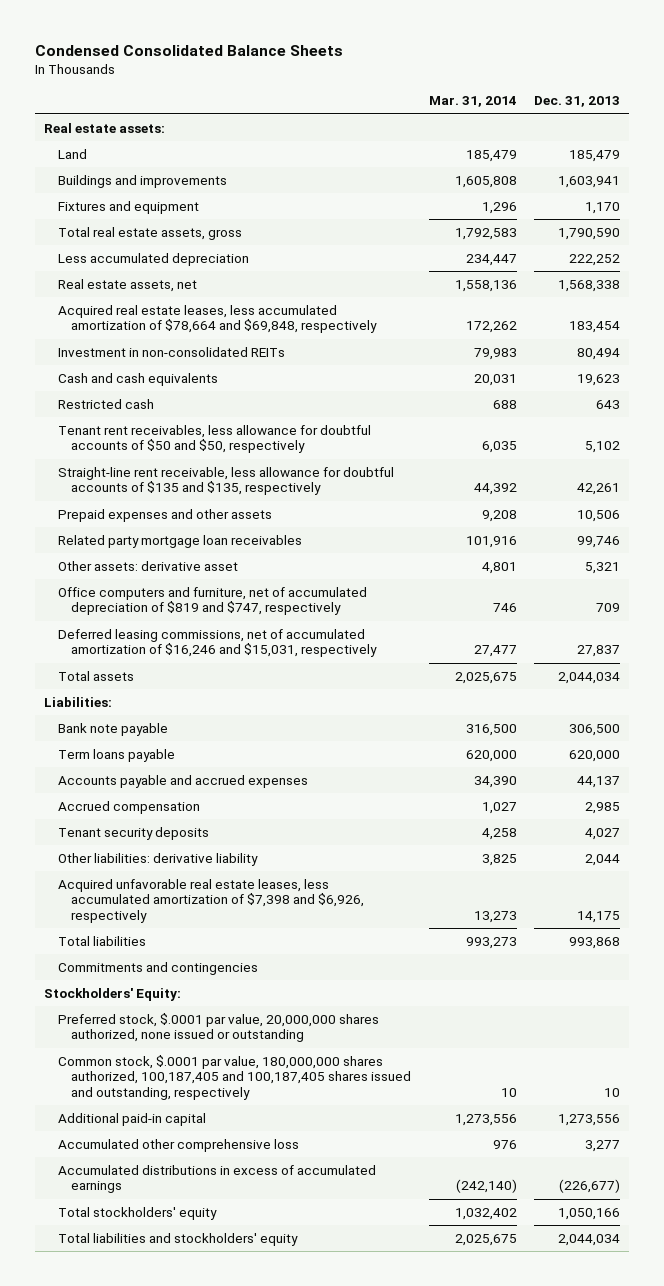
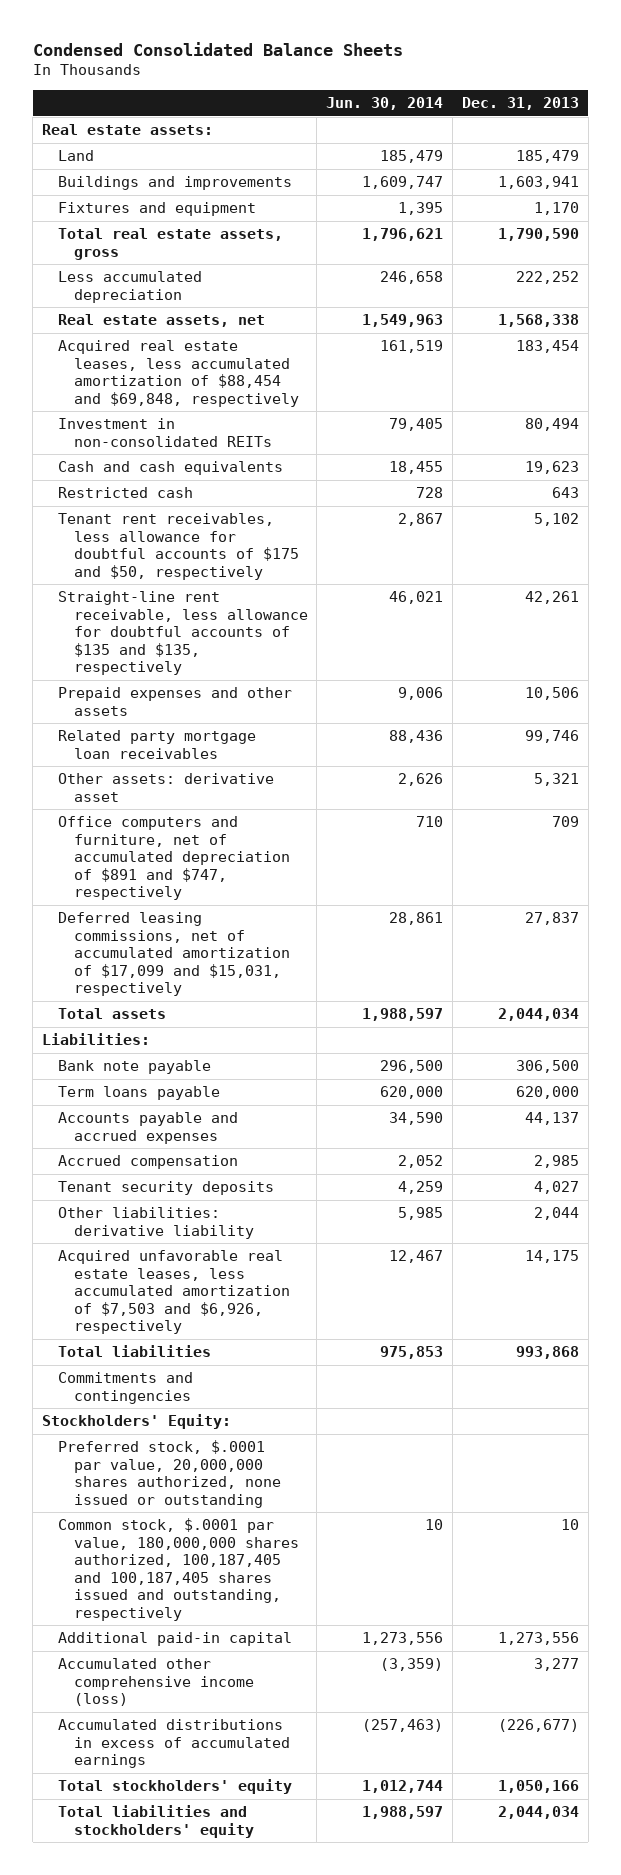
- | Mar. 31, 2014 | Dec. 31, 2013
+ | Jun. 30, 2014 | Dec. 31, 2013
- Acquired real estate leases, less accumulated amortization of $78,664 and $69,848, respectively | 172,262 | 183,454
+ Acquired real estate leases, less accumulated amortization of $88,454 and $69,848, respectively | 161,519 | 183,454
- Tenant rent receivables, less allowance for doubtful accounts of $50 and $50, respectively | 6,035 | 5,102
+ Tenant rent receivables, less allowance for doubtful accounts of $175 and $50, respectively | 2,867 | 5,102
- Office computers and furniture, net of accumulated depreciation of $819 and $747, respectively | 746 | 709
- Deferred leasing commissions, net of accumulated amortization of $16,246 and $15,031, respectively | 27,477 | 27,837
+ Office computers and furniture, net of accumulated depreciation of $891 and $747, respectively | 710 | 709
+ Deferred leasing commissions, net of accumulated amortization of $17,099 and $15,031, respectively | 28,861 | 27,837
- Acquired unfavorable real estate leases, less accumulated amortization of $7,398 and $6,926, respectively | 13,273 | 14,175
+ Acquired unfavorable real estate leases, less accumulated amortization of $7,503 and $6,926, respectively | 12,467 | 14,175
- Accumulated other comprehensive loss | 976 | 3,277
+ Accumulated other comprehensive income (loss) | (3,359) | 3,277

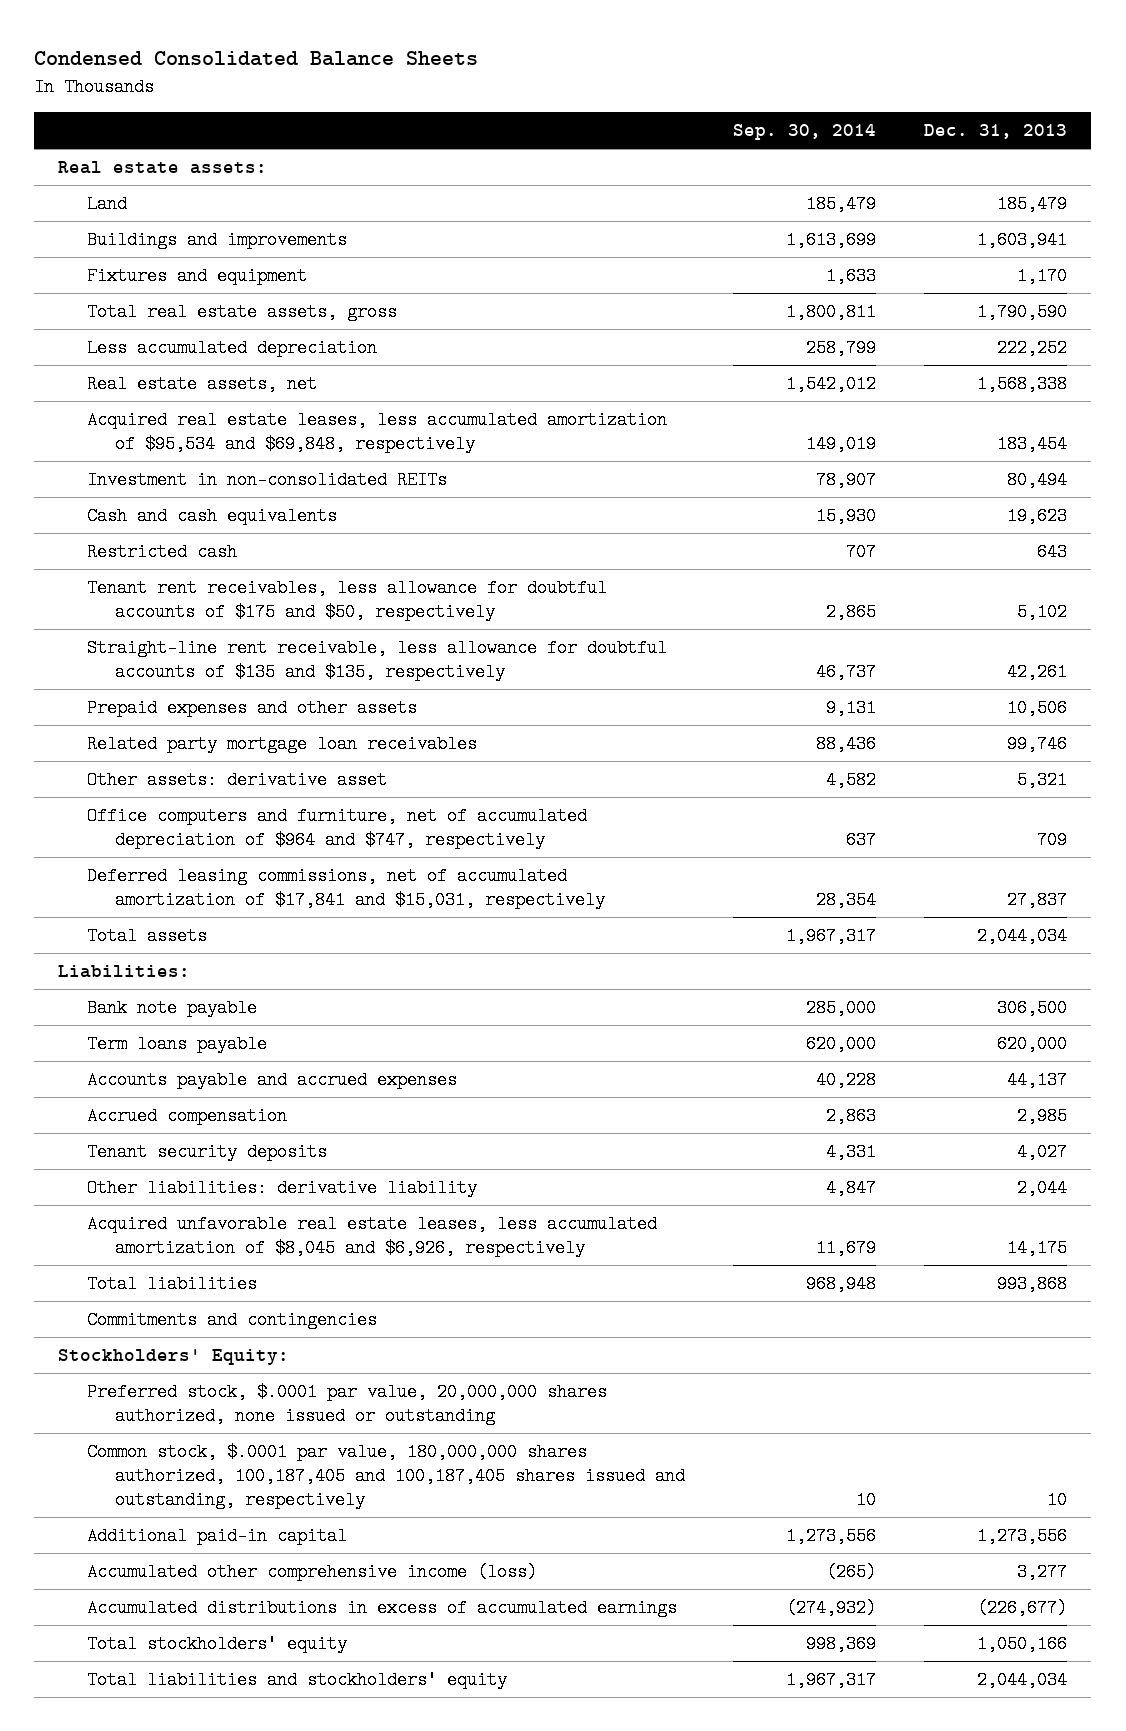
- | Jun. 30, 2014 | Dec. 31, 2013
+ | Sep. 30, 2014 | Dec. 31, 2013
- Acquired real estate leases, less accumulated amortization of $88,454 and $69,848, respectively | 161,519 | 183,454
+ Acquired real estate leases, less accumulated amortization of $95,534 and $69,848, respectively | 149,019 | 183,454
- Office computers and furniture, net of accumulated depreciation of $891 and $747, respectively | 710 | 709
- Deferred leasing commissions, net of accumulated amortization of $17,099 and $15,031, respectively | 28,861 | 27,837
+ Office computers and furniture, net of accumulated depreciation of $964 and $747, respectively | 637 | 709
+ Deferred leasing commissions, net of accumulated amortization of $17,841 and $15,031, respectively | 28,354 | 27,837
- Acquired unfavorable real estate leases, less accumulated amortization of $7,503 and $6,926, respectively | 12,467 | 14,175
+ Acquired unfavorable real estate leases, less accumulated amortization of $8,045 and $6,926, respectively | 11,679 | 14,175

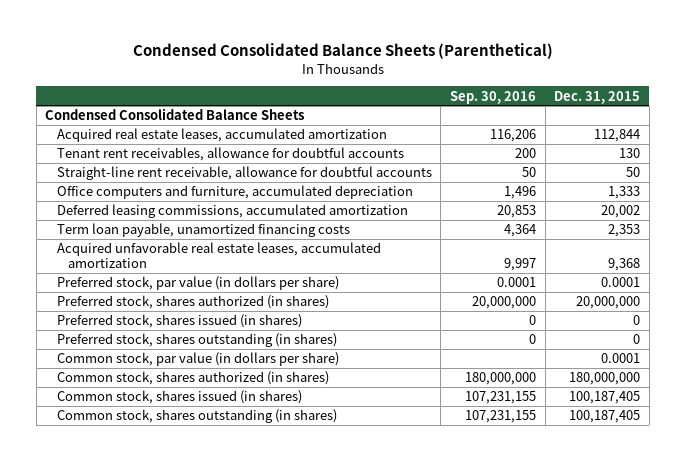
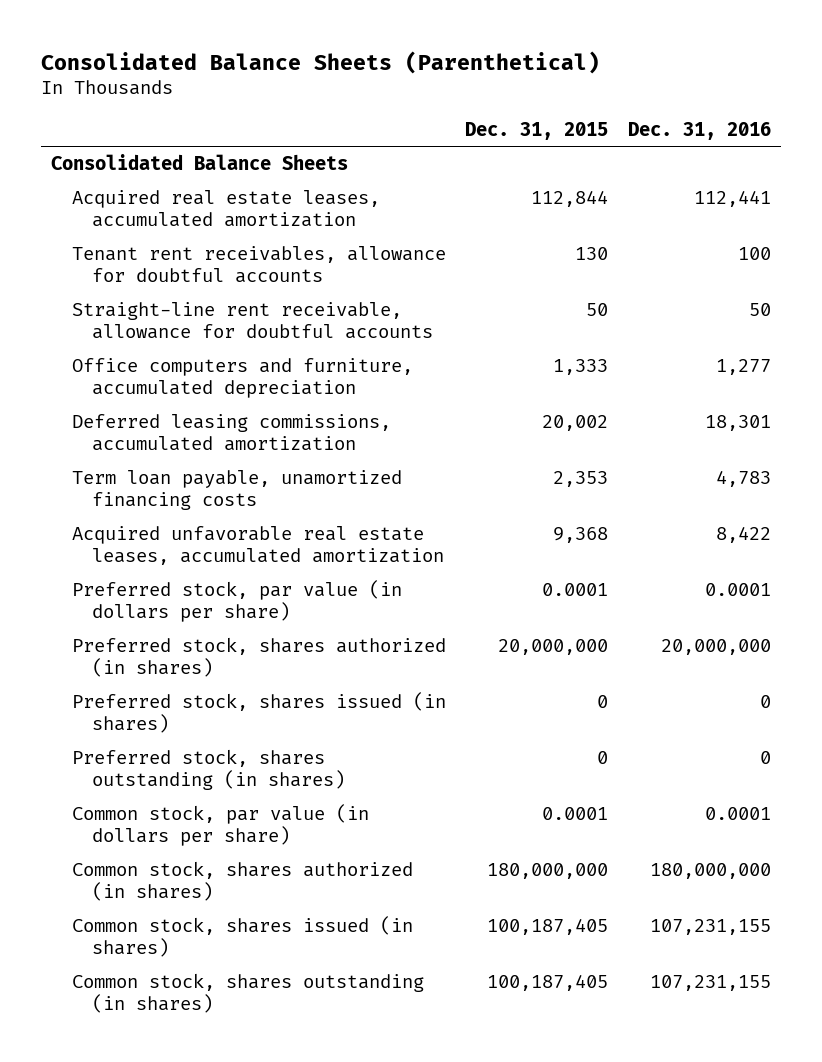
- Condensed Consolidated Balance Sheets (Parenthetical)
+ Consolidated Balance Sheets (Parenthetical)
- | Sep. 30, 2016 | Dec. 31, 2015
+ | Dec. 31, 2015 | Dec. 31, 2016
- Condensed Consolidated Balance Sheets
+ Consolidated Balance Sheets

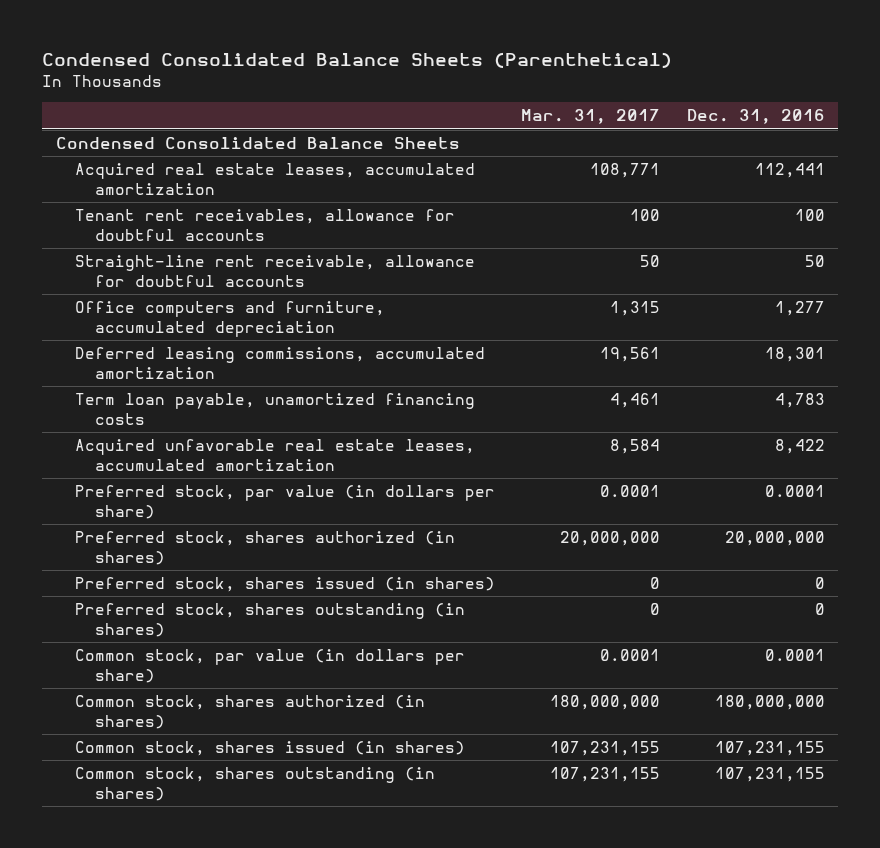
- Consolidated Balance Sheets (Parenthetical)
+ Condensed Consolidated Balance Sheets (Parenthetical)
- | Dec. 31, 2015 | Dec. 31, 2016
+ | Mar. 31, 2017 | Dec. 31, 2016
- Consolidated Balance Sheets
+ Condensed Consolidated Balance Sheets

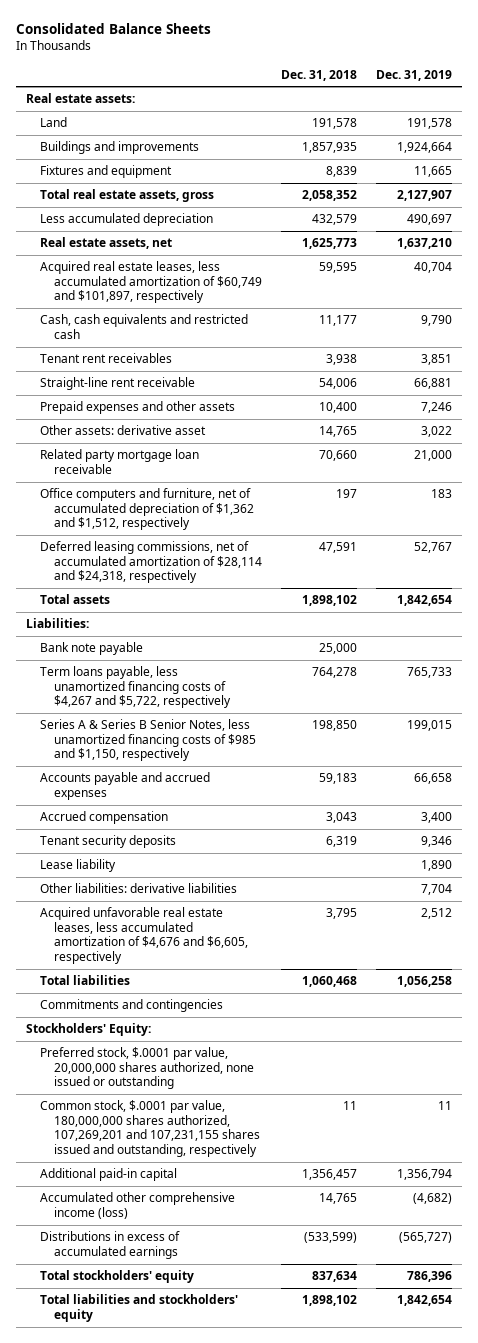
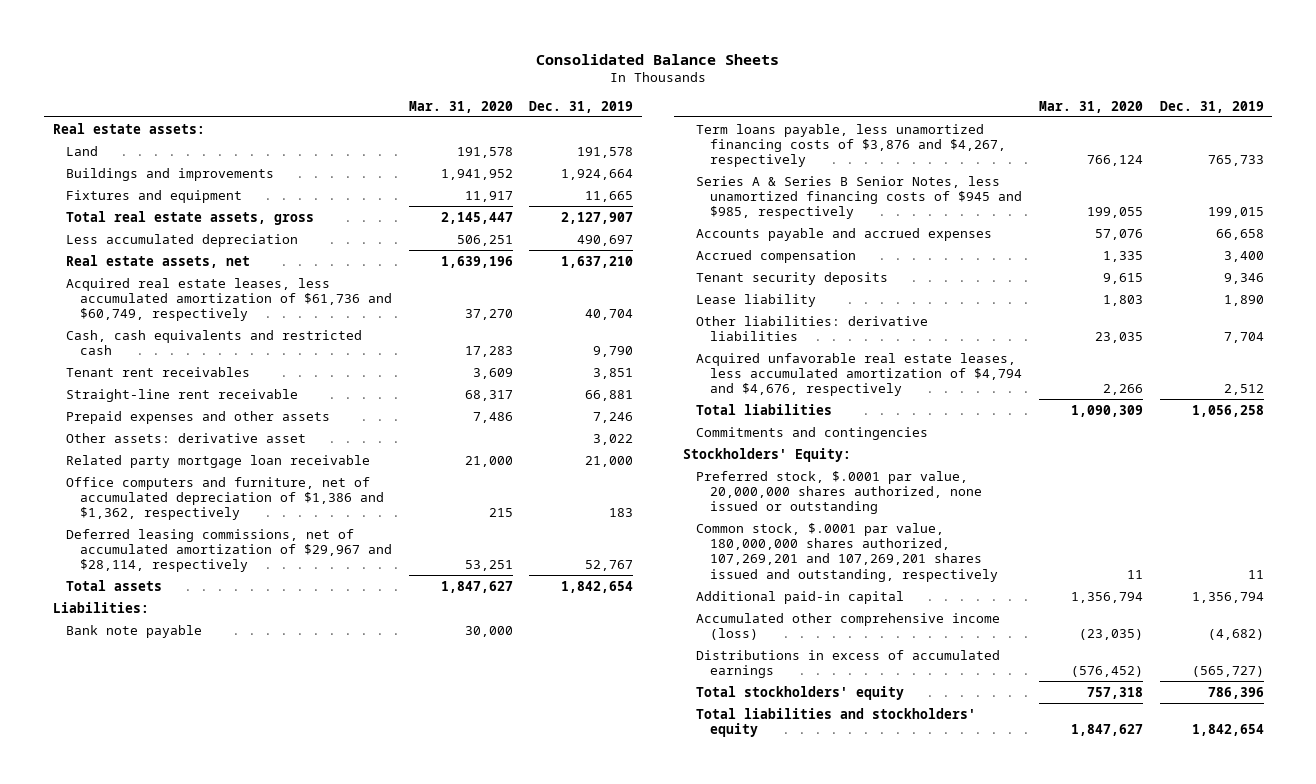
- | Dec. 31, 2018 | Dec. 31, 2019
+ | Mar. 31, 2020 | Dec. 31, 2019
- Acquired real estate leases, less accumulated amortization of $60,749 and $101,897, respectively | 59,595 | 40,704
+ Acquired real estate leases, less accumulated amortization of $61,736 and $60,749, respectively | 37,270 | 40,704
- Office computers and furniture, net of accumulated depreciation of $1,362 and $1,512, respectively | 197 | 183
- Deferred leasing commissions, net of accumulated amortization of $28,114 and $24,318, respectively | 47,591 | 52,767
+ Office computers and furniture, net of accumulated depreciation of $1,386 and $1,362, respectively | 215 | 183
+ Deferred leasing commissions, net of accumulated amortization of $29,967 and $28,114, respectively | 53,251 | 52,767
- Term loans payable, less unamortized financing costs of $4,267 and $5,722, respectively | 764,278 | 765,733
- Series A & Series B Senior Notes, less unamortized financing costs of $985 and $1,150, respectively | 198,850 | 199,015
+ Term loans payable, less unamortized financing costs of $3,876 and $4,267, respectively | 766,124 | 765,733
+ Series A & Series B Senior Notes, less unamortized financing costs of $945 and $985, respectively | 199,055 | 199,015
- Acquired unfavorable real estate leases, less accumulated amortization of $4,676 and $6,605, respectively | 3,795 | 2,512
+ Acquired unfavorable real estate leases, less accumulated amortization of $4,794 and $4,676, respectively | 2,266 | 2,512
- Common stock, $.0001 par value, 180,000,000 shares authorized, 107,269,201 and 107,231,155 shares issued and outstanding, respectively | 11 | 11
+ Common stock, $.0001 par value, 180,000,000 shares authorized, 107,269,201 and 107,269,201 shares issued and outstanding, respectively | 11 | 11

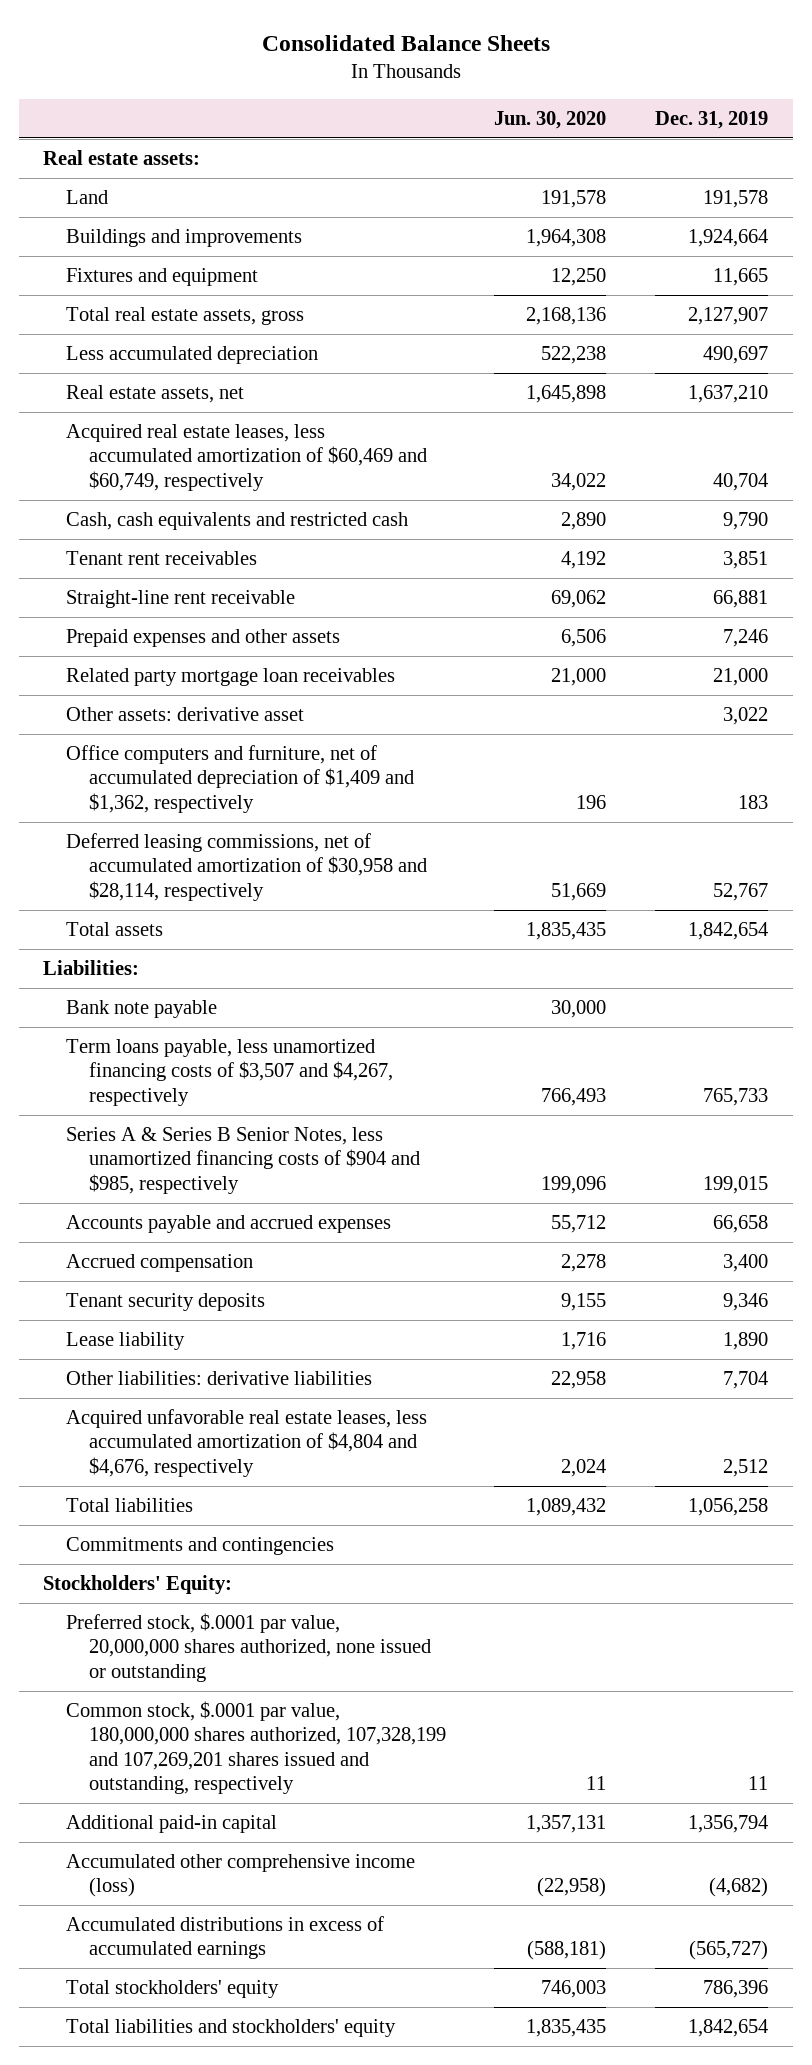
- | Mar. 31, 2020 | Dec. 31, 2019
+ | Jun. 30, 2020 | Dec. 31, 2019
- Acquired real estate leases, less accumulated amortization of $61,736 and $60,749, respectively | 37,270 | 40,704
+ Acquired real estate leases, less accumulated amortization of $60,469 and $60,749, respectively | 34,022 | 40,704
+ Related party mortgage loan receivables | 21,000 | 21,000
- Related party mortgage loan receivable | 21,000 | 21,000
- Office computers and furniture, net of accumulated depreciation of $1,386 and $1,362, respectively | 215 | 183
- Deferred leasing commissions, net of accumulated amortization of $29,967 and $28,114, respectively | 53,251 | 52,767
+ Office computers and furniture, net of accumulated depreciation of $1,409 and $1,362, respectively | 196 | 183
+ Deferred leasing commissions, net of accumulated amortization of $30,958 and $28,114, respectively | 51,669 | 52,767
- Term loans payable, less unamortized financing costs of $3,876 and $4,267, respectively | 766,124 | 765,733
- Series A & Series B Senior Notes, less unamortized financing costs of $945 and $985, respectively | 199,055 | 199,015
+ Term loans payable, less unamortized financing costs of $3,507 and $4,267, respectively | 766,493 | 765,733
+ Series A & Series B Senior Notes, less unamortized financing costs of $904 and $985, respectively | 199,096 | 199,015
- Acquired unfavorable real estate leases, less accumulated amortization of $4,794 and $4,676, respectively | 2,266 | 2,512
+ Acquired unfavorable real estate leases, less accumulated amortization of $4,804 and $4,676, respectively | 2,024 | 2,512
- Common stock, $.0001 par value, 180,000,000 shares authorized, 107,269,201 and 107,269,201 shares issued and outstanding, respectively | 11 | 11
+ Common stock, $.0001 par value, 180,000,000 shares authorized, 107,328,199 and 107,269,201 shares issued and outstanding, respectively | 11 | 11
- Distributions in excess of accumulated earnings | (576,452) | (565,727)
+ Accumulated distributions in excess of accumulated earnings | (588,181) | (565,727)

